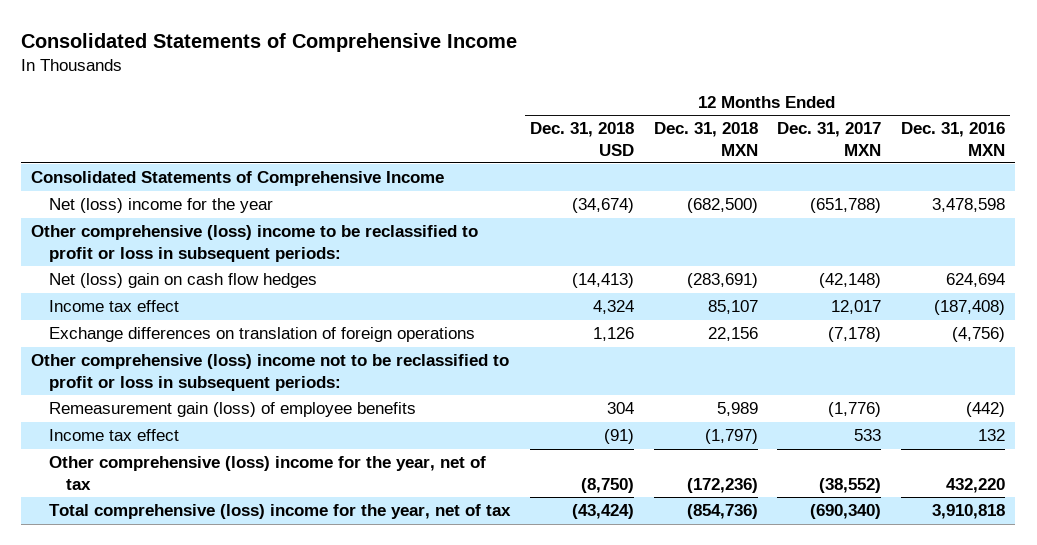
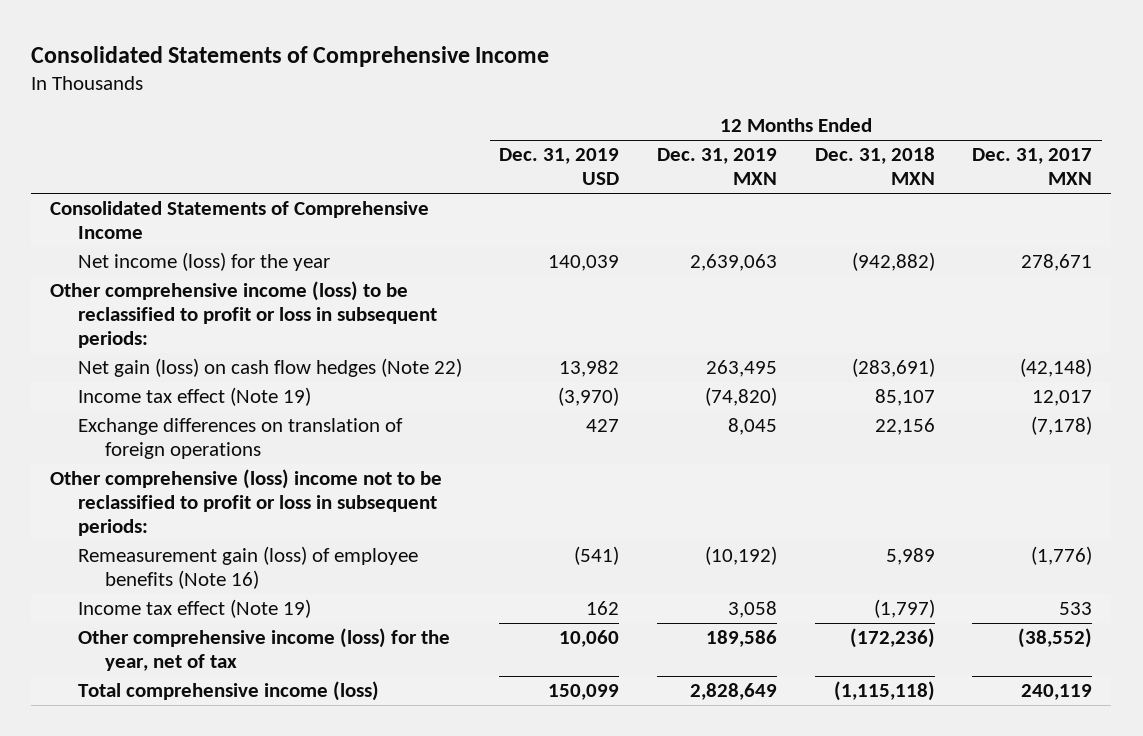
- | 12 Months Ended Dec. 31, 2018 USD | 12 Months Ended Dec. 31, 2018 MXN | 12 Months Ended Dec. 31, 2017 MXN | 12 Months Ended Dec. 31, 2016 MXN
+ | 12 Months Ended Dec. 31, 2019 USD | 12 Months Ended Dec. 31, 2019 MXN | 12 Months Ended Dec. 31, 2018 MXN | 12 Months Ended Dec. 31, 2017 MXN
- Net (loss) income for the year | (34,674) | (682,500) | (651,788) | 3,478,598
- Other comprehensive (loss) income to be reclassified to profit or loss in subsequent periods:
- Net (loss) gain on cash flow hedges | (14,413) | (283,691) | (42,148) | 624,694
- Income tax effect | 4,324 | 85,107 | 12,017 | (187,408)
+ Net income (loss) for the year | 140,039 | 2,639,063 | (942,882) | 278,671
+ Other comprehensive income (loss) to be reclassified to profit or loss in subsequent periods:
+ Net gain (loss) on cash flow hedges (Note 22) | 13,982 | 263,495 | (283,691) | (42,148)
+ Income tax effect (Note 19) | (3,970) | (74,820) | 85,107 | 12,017
- Remeasurement gain (loss) of employee benefits | 304 | 5,989 | (1,776) | (442)
- Income tax effect | (91) | (1,797) | 533 | 132
- Other comprehensive (loss) income for the year, net of tax | (8,750) | (172,236) | (38,552) | 432,220
- Total comprehensive (loss) income for the year, net of tax | (43,424) | (854,736) | (690,340) | 3,910,818
+ Remeasurement gain (loss) of employee benefits (Note 16) | (541) | (10,192) | 5,989 | (1,776)
+ Income tax effect (Note 19) | 162 | 3,058 | (1,797) | 533
+ Other comprehensive income (loss) for the year, net of tax | 10,060 | 189,586 | (172,236) | (38,552)
+ Total comprehensive income (loss) | 150,099 | 2,828,649 | (1,115,118) | 240,119

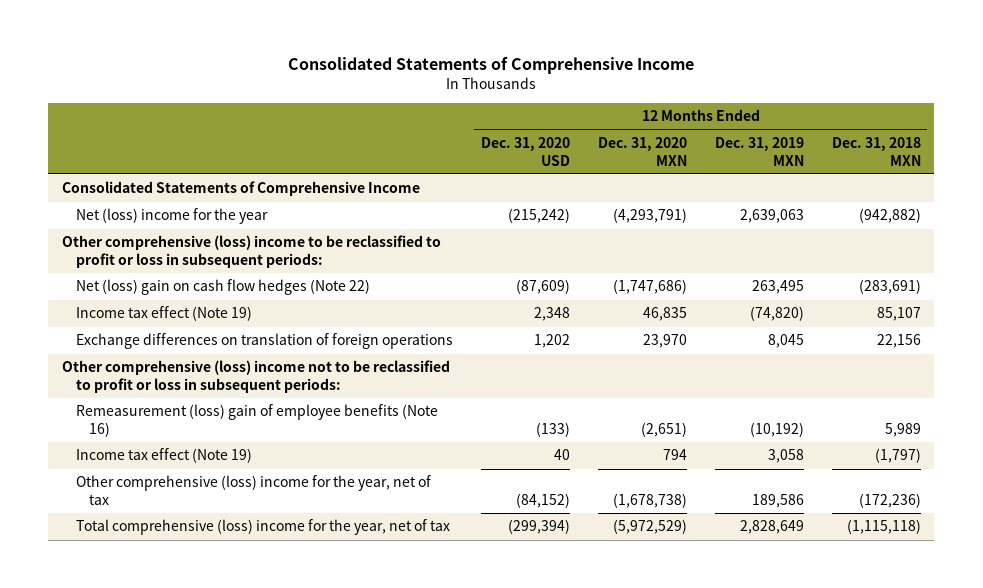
- | 12 Months Ended Dec. 31, 2019 USD | 12 Months Ended Dec. 31, 2019 MXN | 12 Months Ended Dec. 31, 2018 MXN | 12 Months Ended Dec. 31, 2017 MXN
+ | 12 Months Ended Dec. 31, 2020 USD | 12 Months Ended Dec. 31, 2020 MXN | 12 Months Ended Dec. 31, 2019 MXN | 12 Months Ended Dec. 31, 2018 MXN
- Net income (loss) for the year | 140,039 | 2,639,063 | (942,882) | 278,671
- Other comprehensive income (loss) to be reclassified to profit or loss in subsequent periods:
- Net gain (loss) on cash flow hedges (Note 22) | 13,982 | 263,495 | (283,691) | (42,148)
+ Net (loss) income for the year | (215,242) | (4,293,791) | 2,639,063 | (942,882)
+ Other comprehensive (loss) income to be reclassified to profit or loss in subsequent periods:
+ Net (loss) gain on cash flow hedges (Note 22) | (87,609) | (1,747,686) | 263,495 | (283,691)
- Remeasurement gain (loss) of employee benefits (Note 16) | (541) | (10,192) | 5,989 | (1,776)
+ Remeasurement (loss) gain of employee benefits (Note 16) | (133) | (2,651) | (10,192) | 5,989
- Other comprehensive income (loss) for the year, net of tax | 10,060 | 189,586 | (172,236) | (38,552)
- Total comprehensive income (loss) | 150,099 | 2,828,649 | (1,115,118) | 240,119
+ Other comprehensive (loss) income for the year, net of tax | (84,152) | (1,678,738) | 189,586 | (172,236)
+ Total comprehensive (loss) income for the year, net of tax | (299,394) | (5,972,529) | 2,828,649 | (1,115,118)

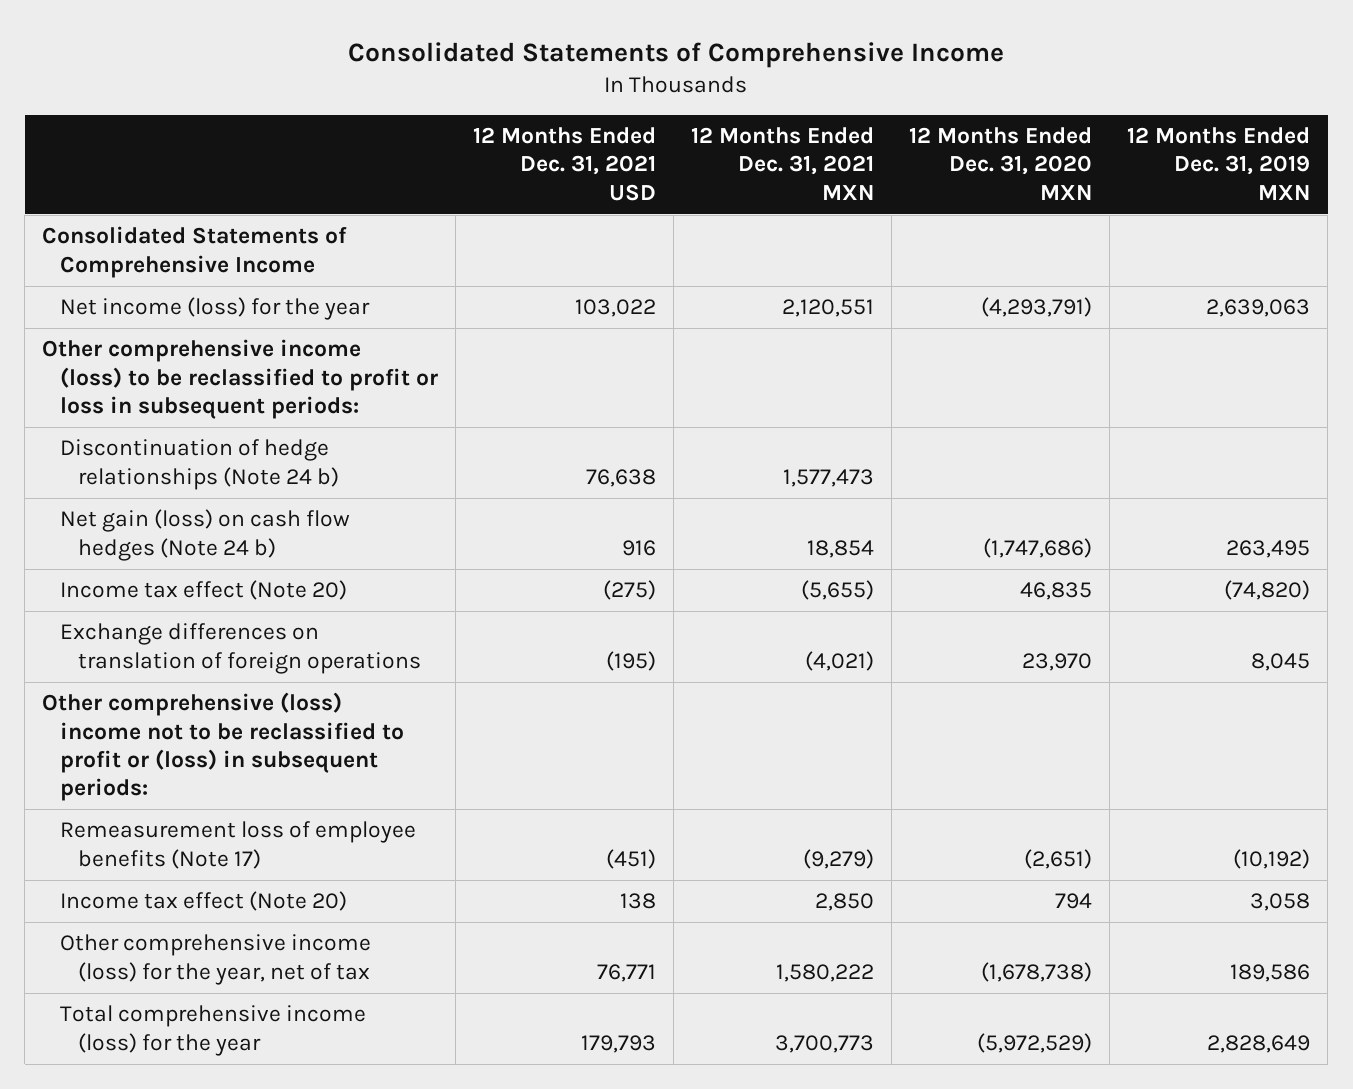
- | 12 Months Ended Dec. 31, 2020 USD | 12 Months Ended Dec. 31, 2020 MXN | 12 Months Ended Dec. 31, 2019 MXN | 12 Months Ended Dec. 31, 2018 MXN
+ | 12 Months Ended Dec. 31, 2021 USD | 12 Months Ended Dec. 31, 2021 MXN | 12 Months Ended Dec. 31, 2020 MXN | 12 Months Ended Dec. 31, 2019 MXN
- Net (loss) income for the year | (215,242) | (4,293,791) | 2,639,063 | (942,882)
- Other comprehensive (loss) income to be reclassified to profit or loss in subsequent periods:
- Net (loss) gain on cash flow hedges (Note 22) | (87,609) | (1,747,686) | 263,495 | (283,691)
- Income tax effect (Note 19) | 2,348 | 46,835 | (74,820) | 85,107
+ Net income (loss) for the year | 103,022 | 2,120,551 | (4,293,791) | 2,639,063
+ Other comprehensive income (loss) to be reclassified to profit or loss in subsequent periods:
+ Discontinuation of hedge relationships (Note 24 b) | 76,638 | 1,577,473 | |
+ Net gain (loss) on cash flow hedges (Note 24 b) | 916 | 18,854 | (1,747,686) | 263,495
+ Income tax effect (Note 20) | (275) | (5,655) | 46,835 | (74,820)
- Other comprehensive (loss) income not to be reclassified to profit or loss in subsequent periods:
- Remeasurement (loss) gain of employee benefits (Note 16) | (133) | (2,651) | (10,192) | 5,989
- Income tax effect (Note 19) | 40 | 794 | 3,058 | (1,797)
- Other comprehensive (loss) income for the year, net of tax | (84,152) | (1,678,738) | 189,586 | (172,236)
- Total comprehensive (loss) income for the year, net of tax | (299,394) | (5,972,529) | 2,828,649 | (1,115,118)
+ Other comprehensive (loss) income not to be reclassified to profit or (loss) in subsequent periods:
+ Remeasurement loss of employee benefits (Note 17) | (451) | (9,279) | (2,651) | (10,192)
+ Income tax effect (Note 20) | 138 | 2,850 | 794 | 3,058
+ Other comprehensive income (loss) for the year, net of tax | 76,771 | 1,580,222 | (1,678,738) | 189,586
+ Total comprehensive income (loss) for the year | 179,793 | 3,700,773 | (5,972,529) | 2,828,649

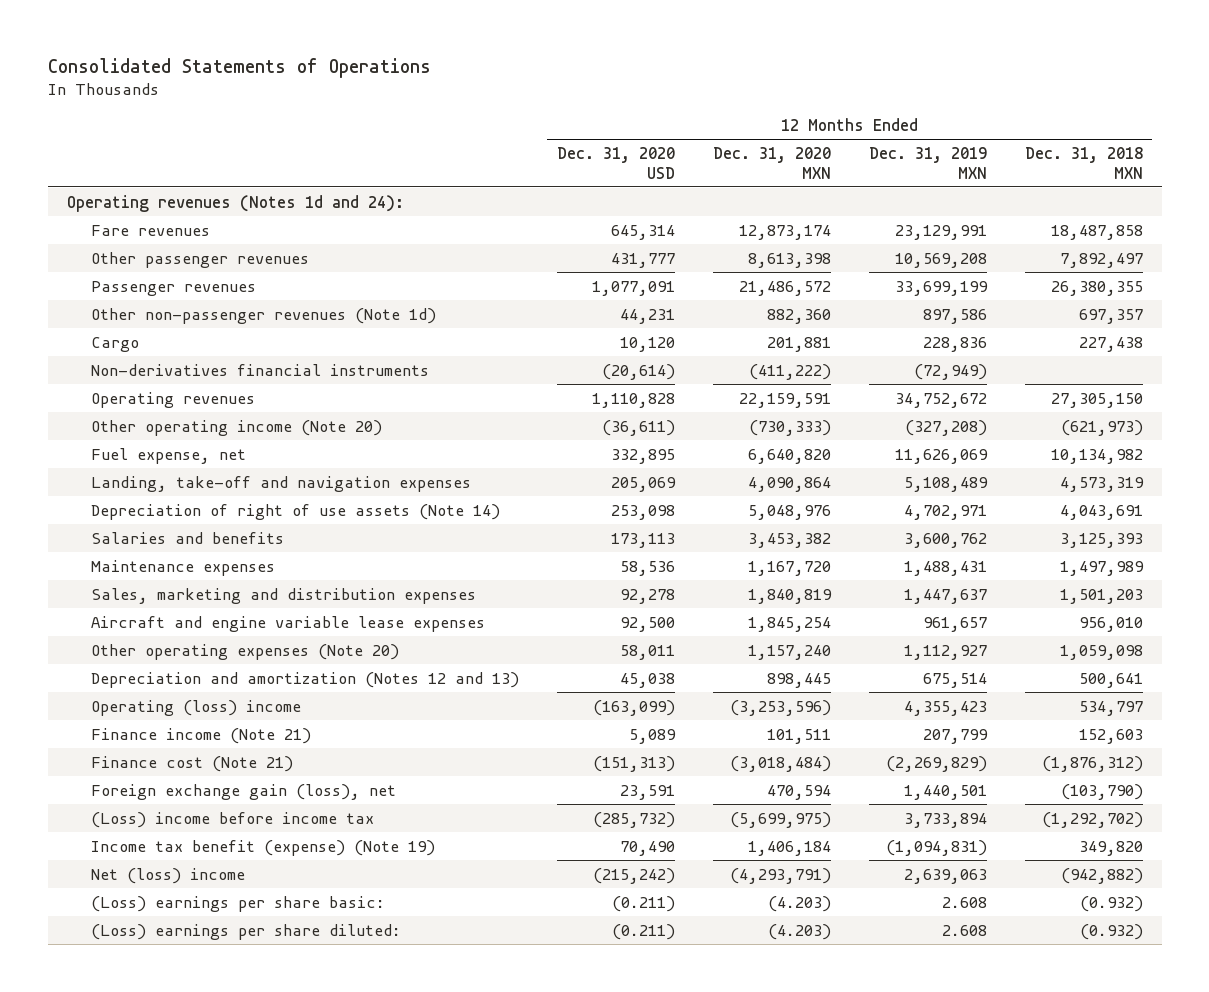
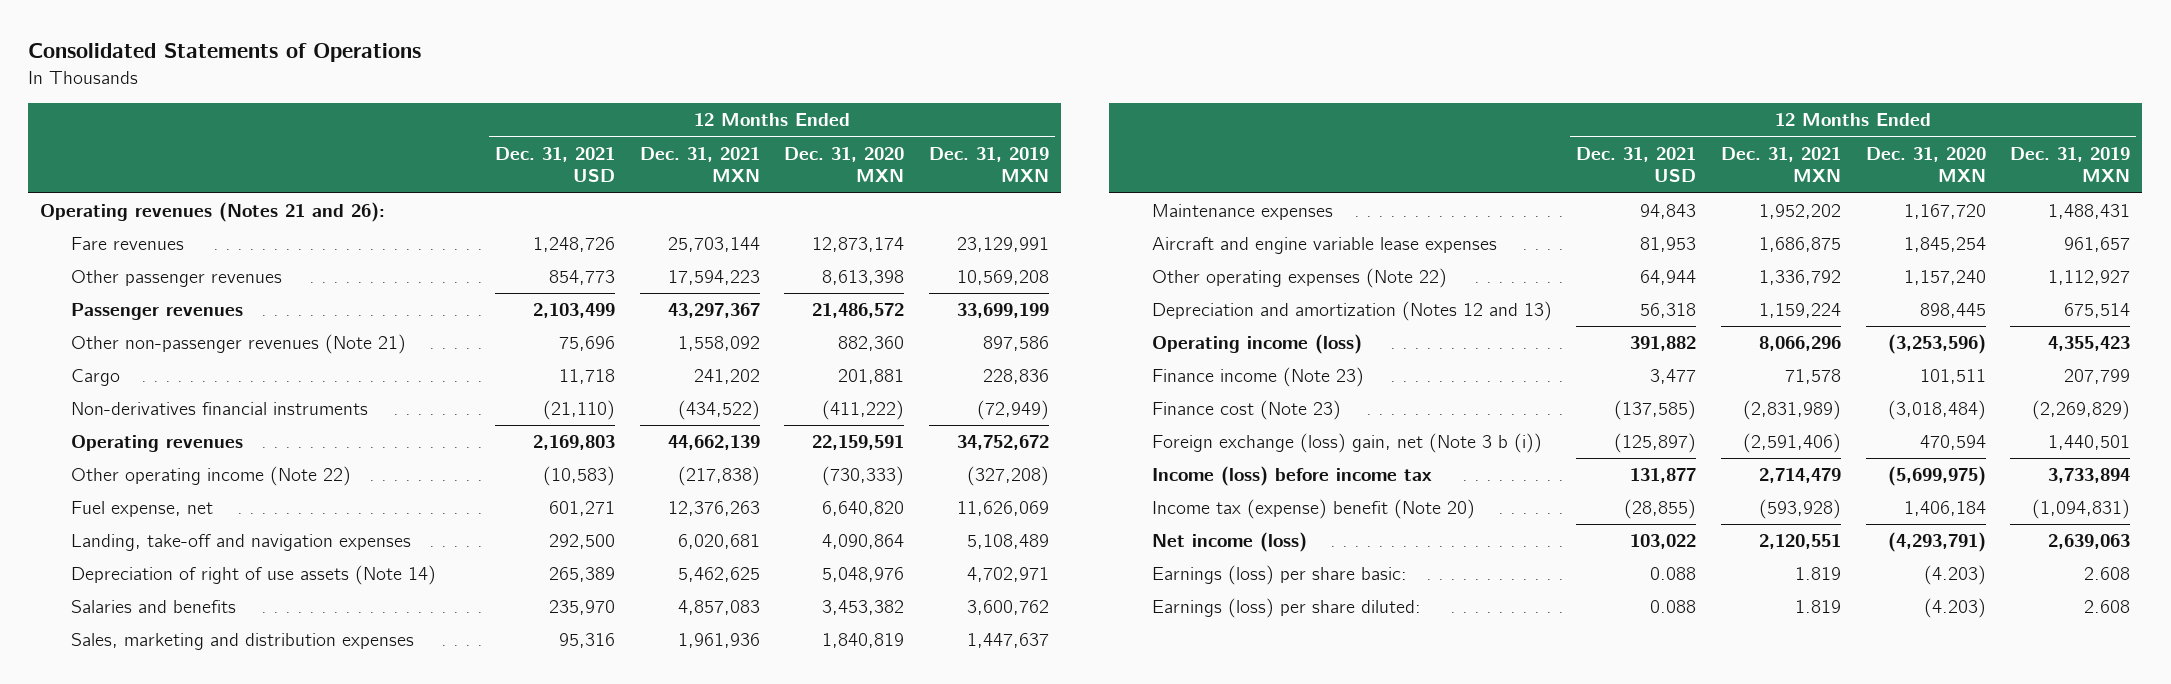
- | 12 Months Ended Dec. 31, 2020 USD | 12 Months Ended Dec. 31, 2020 MXN | 12 Months Ended Dec. 31, 2019 MXN | 12 Months Ended Dec. 31, 2018 MXN
+ | 12 Months Ended Dec. 31, 2021 USD | 12 Months Ended Dec. 31, 2021 MXN | 12 Months Ended Dec. 31, 2020 MXN | 12 Months Ended Dec. 31, 2019 MXN
- Operating revenues (Notes 1d and 24):
+ Operating revenues (Notes 21 and 26):
- Other non-passenger revenues (Note 1d) | 44,231 | 882,360 | 897,586 | 697,357
+ Other non-passenger revenues (Note 21) | 75,696 | 1,558,092 | 882,360 | 897,586
- Other operating income (Note 20) | (36,611) | (730,333) | (327,208) | (621,973)
+ Other operating income (Note 22) | (10,583) | (217,838) | (730,333) | (327,208)
moved down: Maintenance expenses | 94,843 | 1,952,202 | 1,167,720 | 1,488,431
- Other operating expenses (Note 20) | 58,011 | 1,157,240 | 1,112,927 | 1,059,098
+ Other operating expenses (Note 22) | 64,944 | 1,336,792 | 1,157,240 | 1,112,927
- Operating (loss) income | (163,099) | (3,253,596) | 4,355,423 | 534,797
- Finance income (Note 21) | 5,089 | 101,511 | 207,799 | 152,603
- Finance cost (Note 21) | (151,313) | (3,018,484) | (2,269,829) | (1,876,312)
- Foreign exchange gain (loss), net | 23,591 | 470,594 | 1,440,501 | (103,790)
- (Loss) income before income tax | (285,732) | (5,699,975) | 3,733,894 | (1,292,702)
- Income tax benefit (expense) (Note 19) | 70,490 | 1,406,184 | (1,094,831) | 349,820
- Net (loss) income | (215,242) | (4,293,791) | 2,639,063 | (942,882)
- (Loss) earnings per share basic: | (0.211) | (4.203) | 2.608 | (0.932)
- (Loss) earnings per share diluted: | (0.211) | (4.203) | 2.608 | (0.932)
+ Operating income (loss) | 391,882 | 8,066,296 | (3,253,596) | 4,355,423
+ Finance income (Note 23) | 3,477 | 71,578 | 101,511 | 207,799
+ Finance cost (Note 23) | (137,585) | (2,831,989) | (3,018,484) | (2,269,829)
+ Foreign exchange (loss) gain, net (Note 3 b (i)) | (125,897) | (2,591,406) | 470,594 | 1,440,501
+ Income (loss) before income tax | 131,877 | 2,714,479 | (5,699,975) | 3,733,894
+ Income tax (expense) benefit (Note 20) | (28,855) | (593,928) | 1,406,184 | (1,094,831)
+ Net income (loss) | 103,022 | 2,120,551 | (4,293,791) | 2,639,063
+ Earnings (loss) per share basic: | 0.088 | 1.819 | (4.203) | 2.608
+ Earnings (loss) per share diluted: | 0.088 | 1.819 | (4.203) | 2.608

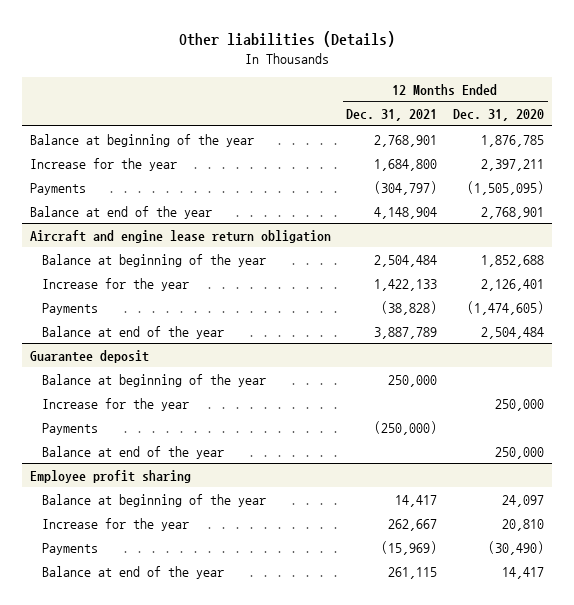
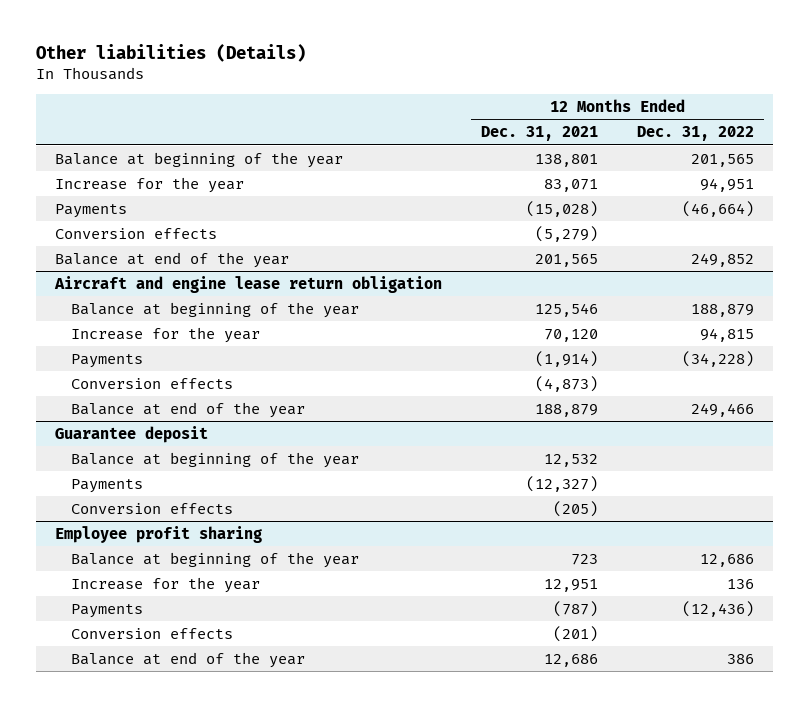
- | 12 Months Ended Dec. 31, 2021 | 12 Months Ended Dec. 31, 2020
+ | 12 Months Ended Dec. 31, 2021 | 12 Months Ended Dec. 31, 2022
- Balance at beginning of the year | 2,768,901 | 1,876,785
- Increase for the year | 1,684,800 | 2,397,211
- Payments | (304,797) | (1,505,095)
- Balance at end of the year | 4,148,904 | 2,768,901
+ Balance at beginning of the year | 138,801 | 201,565
+ Increase for the year | 83,071 | 94,951
+ Payments | (15,028) | (46,664)
+ Conversion effects | (5,279) |
+ Balance at end of the year | 201,565 | 249,852
@ Aircraft and engine lease return obligation
- Balance at beginning of the year | 2,504,484 | 1,852,688
- Increase for the year | 1,422,133 | 2,126,401
- Payments | (38,828) | (1,474,605)
- Balance at end of the year | 3,887,789 | 2,504,484
+ Balance at beginning of the year | 125,546 | 188,879
+ Increase for the year | 70,120 | 94,815
+ Payments | (1,914) | (34,228)
+ Conversion effects | (4,873) |
+ Balance at end of the year | 188,879 | 249,466
@ Guarantee deposit
- Balance at beginning of the year | 250,000 |
- Increase for the year | | 250,000
- Payments | (250,000) |
- Balance at end of the year | | 250,000
+ Balance at beginning of the year | 12,532 |
+ Payments | (12,327) |
+ Conversion effects | (205) |
@ Employee profit sharing
- Balance at beginning of the year | 14,417 | 24,097
- Increase for the year | 262,667 | 20,810
- Payments | (15,969) | (30,490)
- Balance at end of the year | 261,115 | 14,417
+ Balance at beginning of the year | 723 | 12,686
+ Increase for the year | 12,951 | 136
+ Payments | (787) | (12,436)
+ Conversion effects | (201) |
+ Balance at end of the year | 12,686 | 386

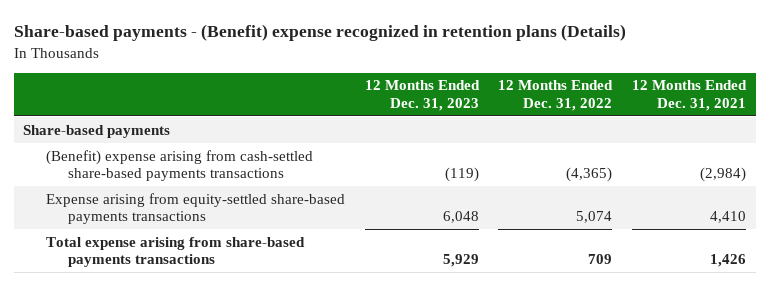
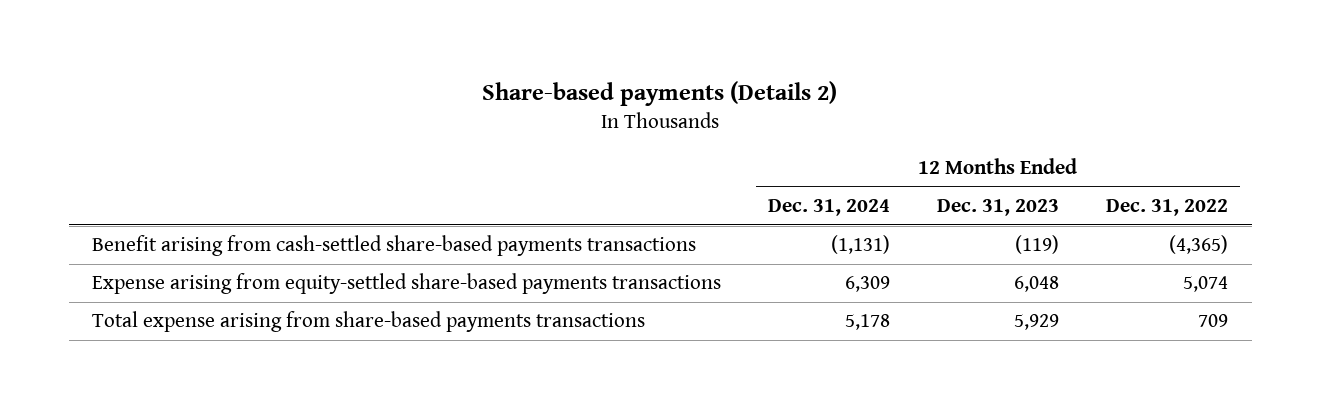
- Share-based payments - (Benefit) expense recognized in retention plans (Details)
+ Share-based payments (Details 2)
- | 12 Months Ended Dec. 31, 2023 | 12 Months Ended Dec. 31, 2022 | 12 Months Ended Dec. 31, 2021
+ | 12 Months Ended Dec. 31, 2024 | 12 Months Ended Dec. 31, 2023 | 12 Months Ended Dec. 31, 2022
- Share-based payments
- (Benefit) expense arising from cash-settled share-based payments transactions | (119) | (4,365) | (2,984)
+ Benefit arising from cash-settled share-based payments transactions | (1,131) | (119) | (4,365)

